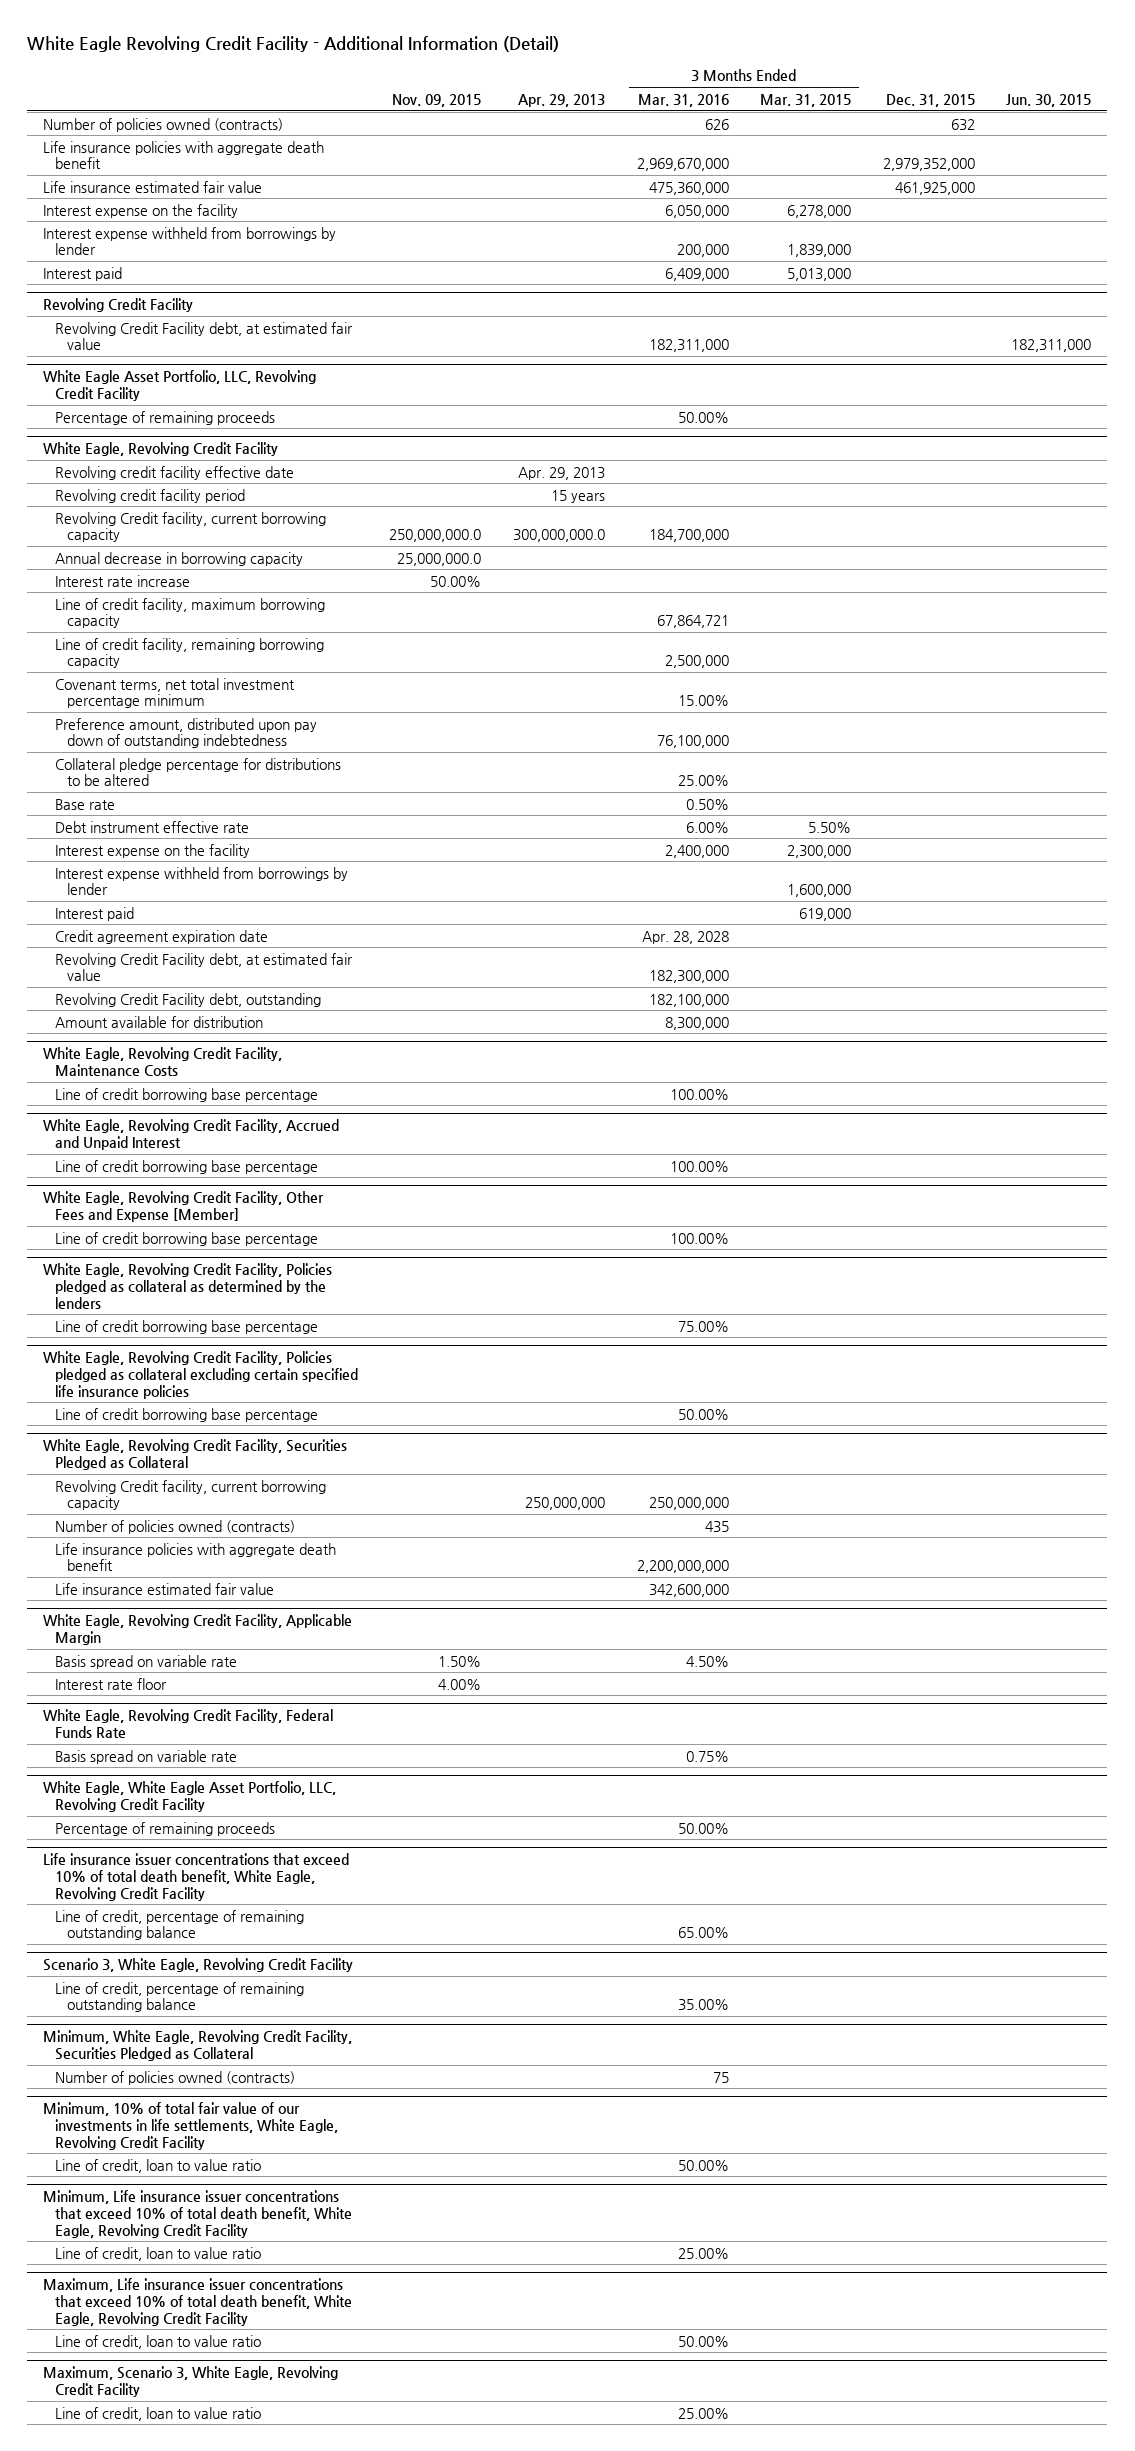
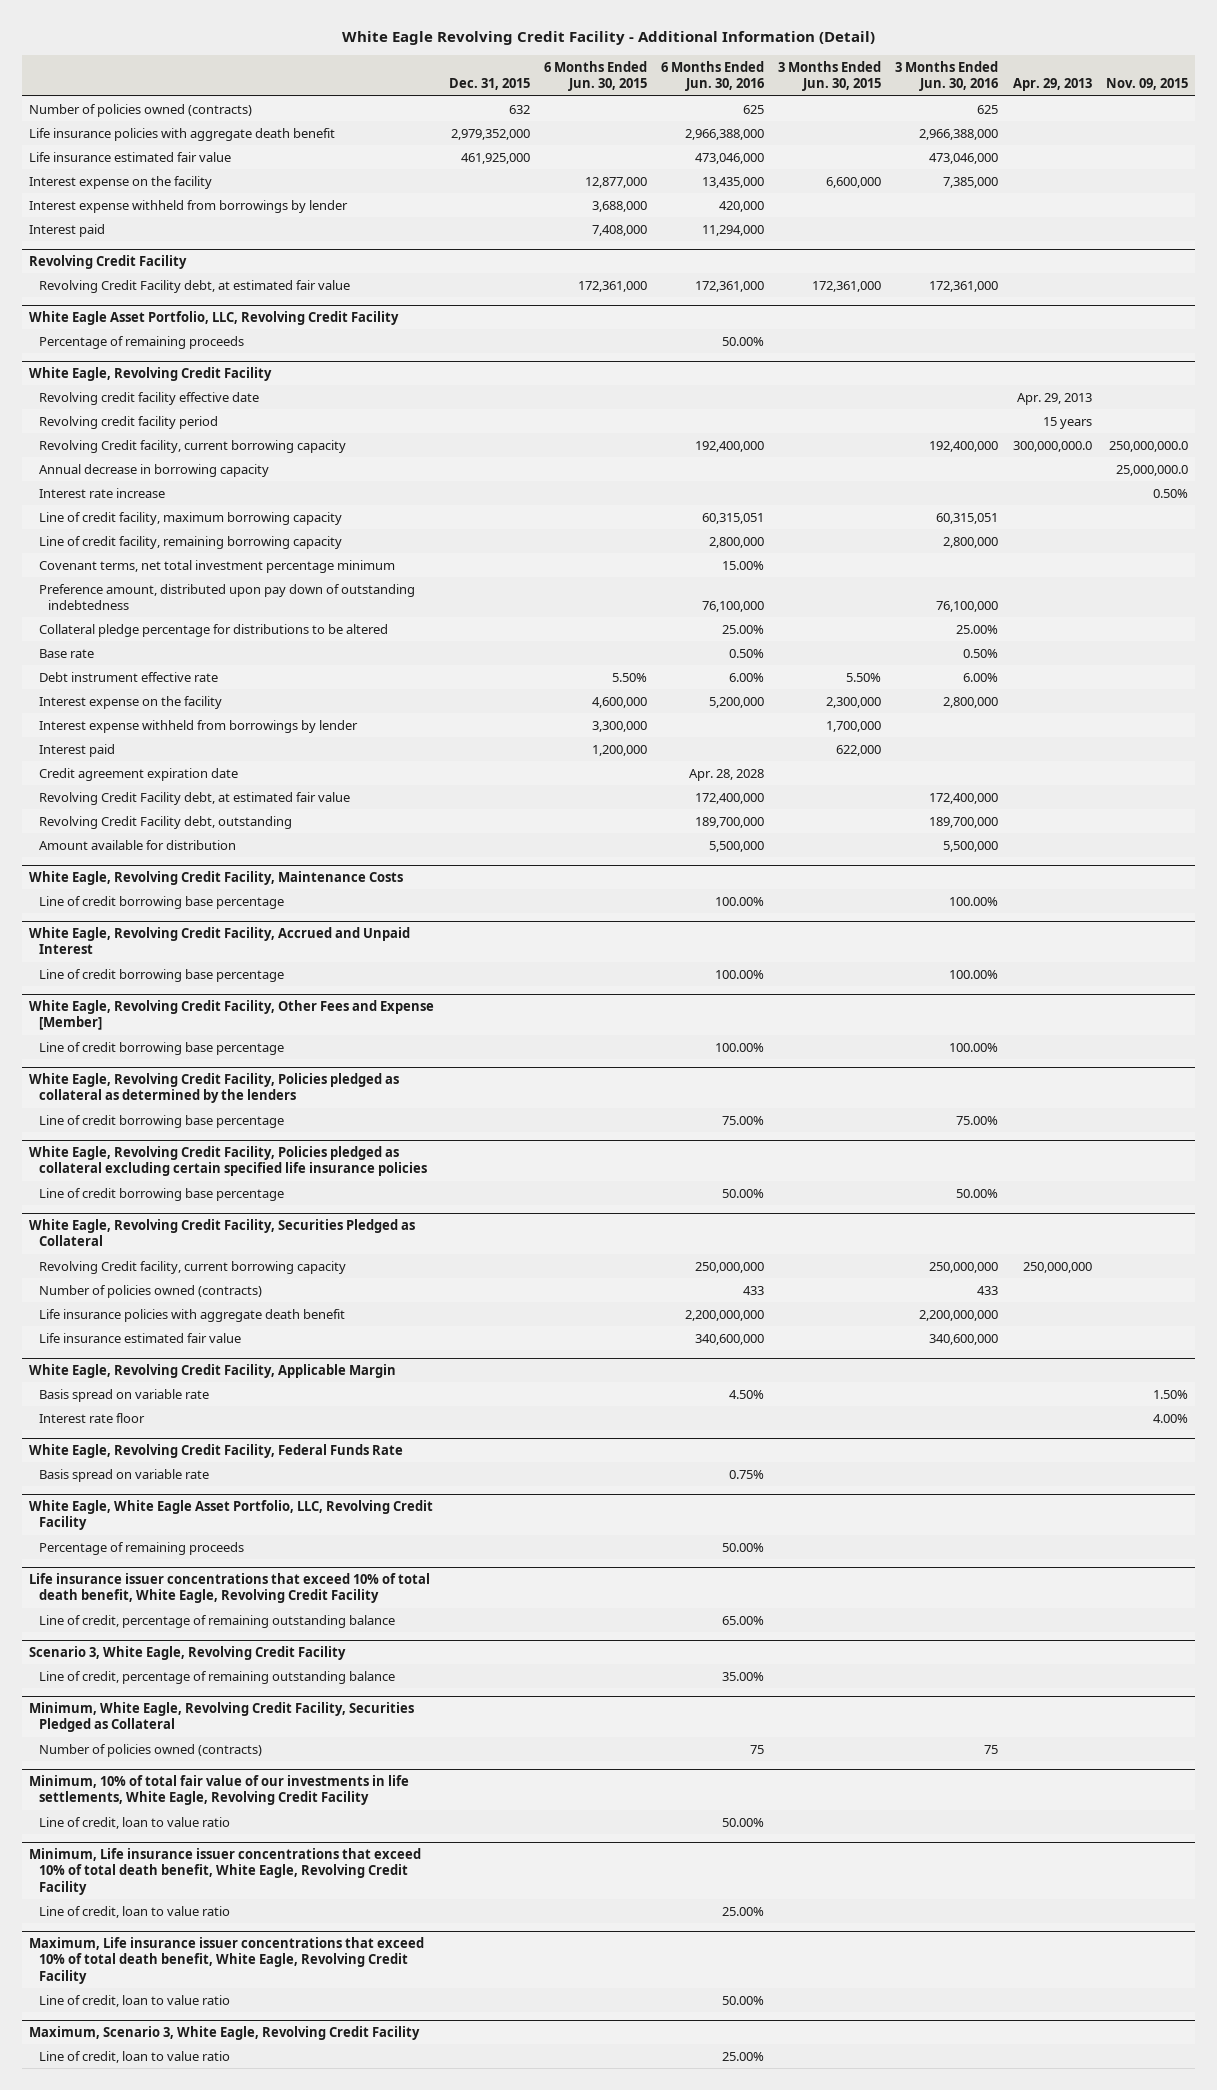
- | Nov. 09, 2015 | Apr. 29, 2013 | 3 Months Ended Mar. 31, 2016 | 3 Months Ended Mar. 31, 2015 | Dec. 31, 2015 | Jun. 30, 2015
+ | Dec. 31, 2015 | 6 Months Ended Jun. 30, 2015 | 6 Months Ended Jun. 30, 2016 | 3 Months Ended Jun. 30, 2015 | 3 Months Ended Jun. 30, 2016 | Apr. 29, 2013 | Nov. 09, 2015
@ White Eagle, Revolving Credit Facility
- Interest rate increase | 50.00% | | | | |
+ Interest rate increase | | | | | | | 0.50%

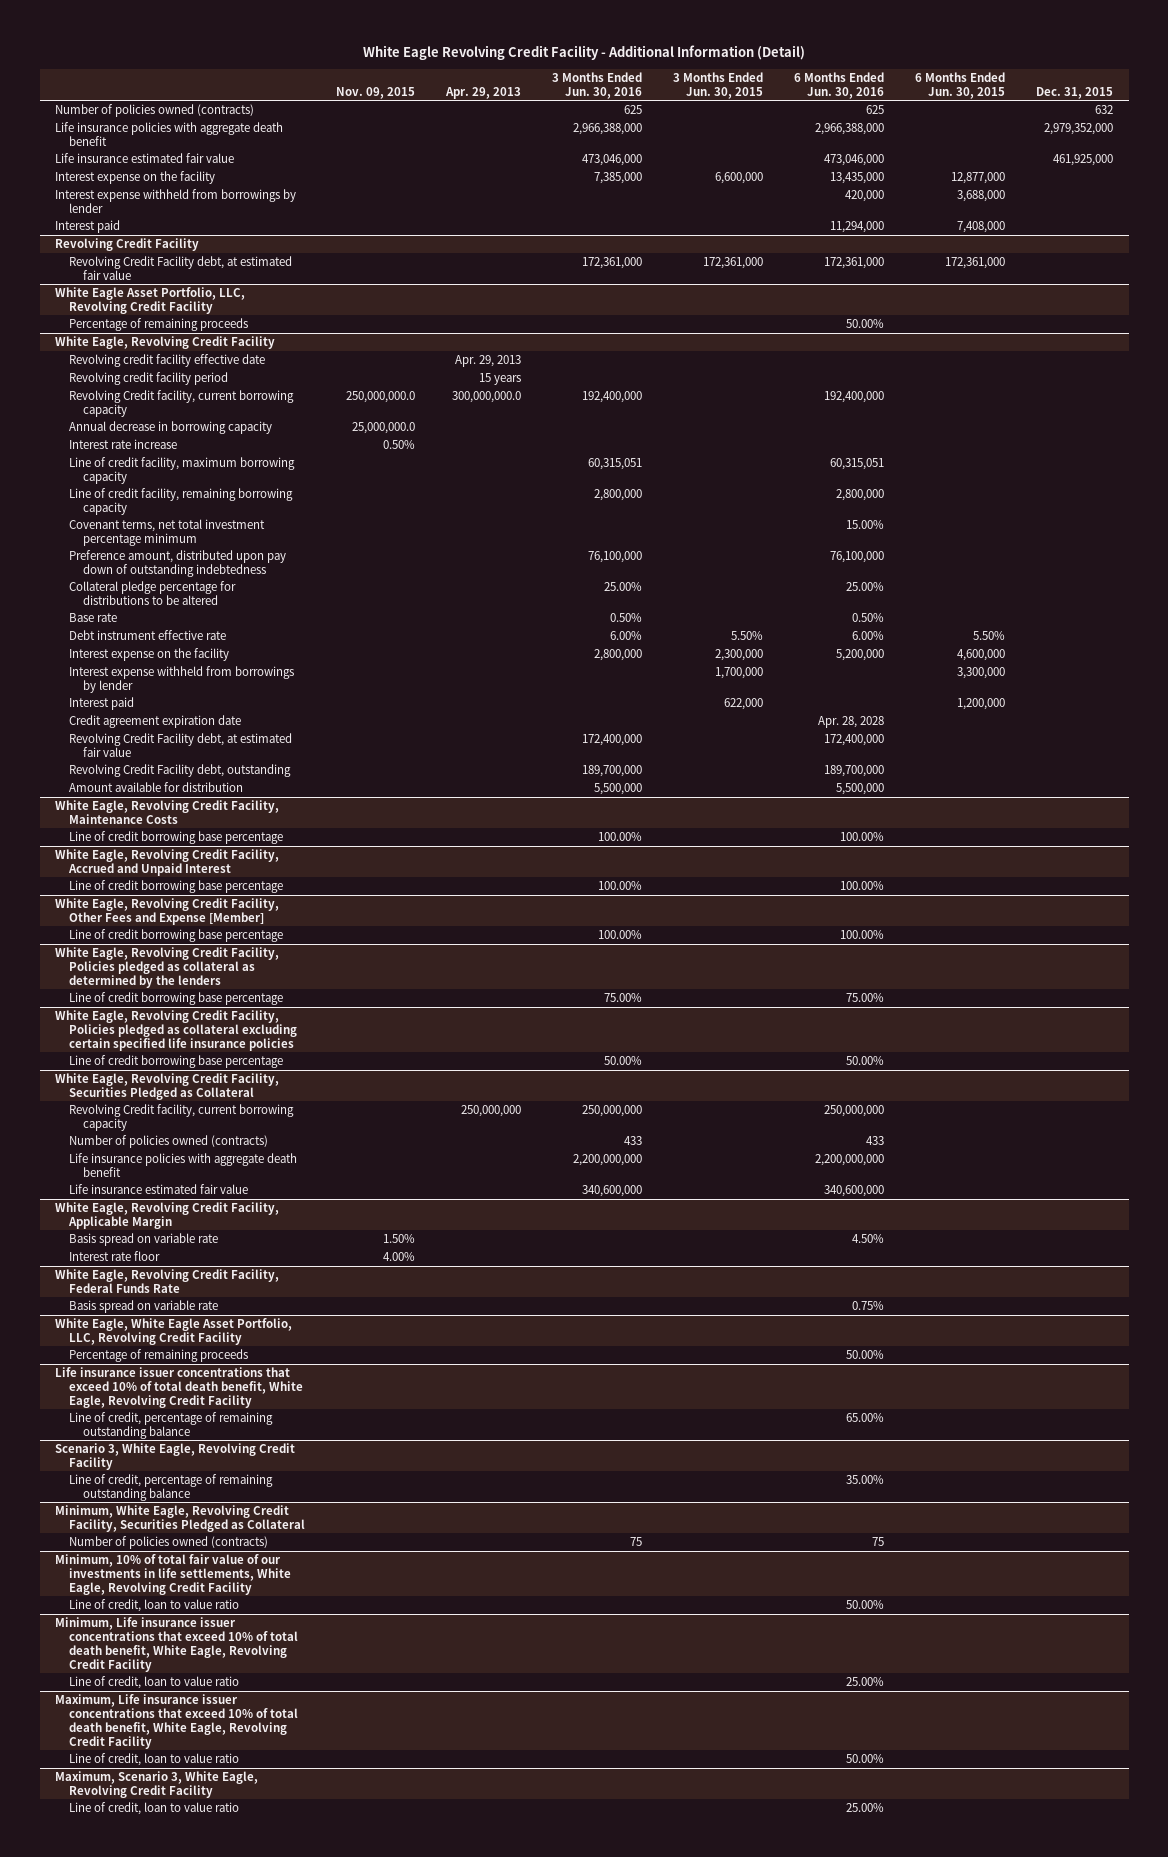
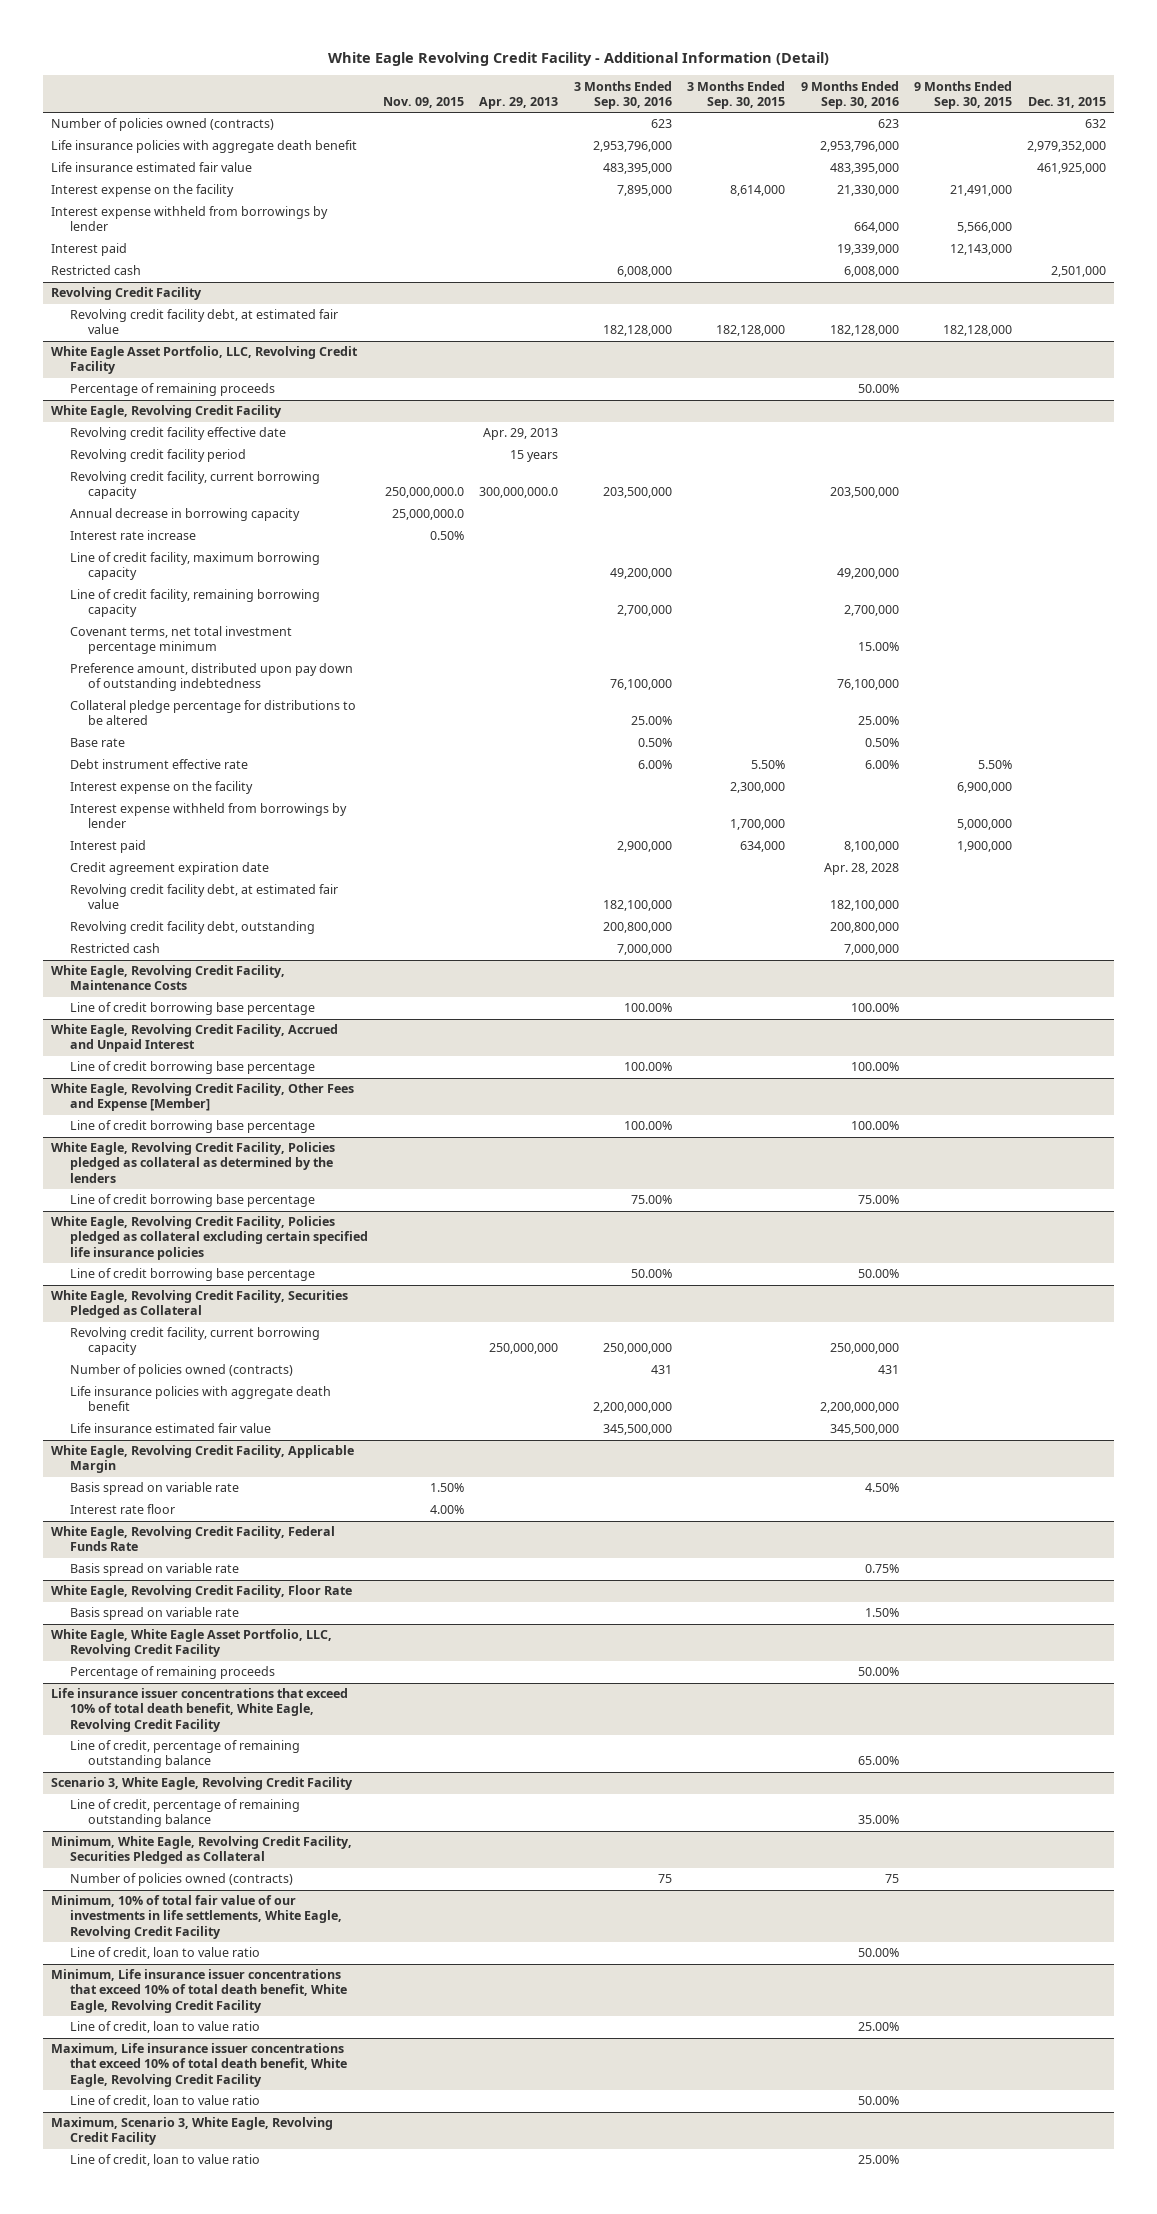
- | Nov. 09, 2015 | Apr. 29, 2013 | 3 Months Ended Jun. 30, 2016 | 3 Months Ended Jun. 30, 2015 | 6 Months Ended Jun. 30, 2016 | 6 Months Ended Jun. 30, 2015 | Dec. 31, 2015
+ | Nov. 09, 2015 | Apr. 29, 2013 | 3 Months Ended Sep. 30, 2016 | 3 Months Ended Sep. 30, 2015 | 9 Months Ended Sep. 30, 2016 | 9 Months Ended Sep. 30, 2015 | Dec. 31, 2015
+ Restricted cash | | | 6,008,000 | | 6,008,000 | | 2,501,000
@ Revolving Credit Facility
- Revolving Credit Facility debt, at estimated fair value | | | 172,361,000 | 172,361,000 | 172,361,000 | 172,361,000 |
+ Revolving credit facility debt, at estimated fair value | | | 182,128,000 | 182,128,000 | 182,128,000 | 182,128,000 |
@ White Eagle, Revolving Credit Facility
- Revolving Credit facility, current borrowing capacity | 250,000,000.0 | 300,000,000.0 | 192,400,000 | | 192,400,000 | |
+ Revolving credit facility, current borrowing capacity | 250,000,000.0 | 300,000,000.0 | 203,500,000 | | 203,500,000 | |
- Revolving Credit Facility debt, at estimated fair value | | | 172,400,000 | | 172,400,000 | |
- Revolving Credit Facility debt, outstanding | | | 189,700,000 | | 189,700,000 | |
- Amount available for distribution | | | 5,500,000 | | 5,500,000 | |
+ Revolving credit facility debt, at estimated fair value | | | 182,100,000 | | 182,100,000 | |
+ Revolving credit facility debt, outstanding | | | 200,800,000 | | 200,800,000 | |
+ Restricted cash | | | 7,000,000 | | 7,000,000 | |
@ White Eagle, Revolving Credit Facility, Securities Pledged as Collateral
- Revolving Credit facility, current borrowing capacity | | 250,000,000 | 250,000,000 | | 250,000,000 | |
+ Revolving credit facility, current borrowing capacity | | 250,000,000 | 250,000,000 | | 250,000,000 | |
+ White Eagle, Revolving Credit Facility, Floor Rate
+ Basis spread on variable rate | | | | | 1.50% | |

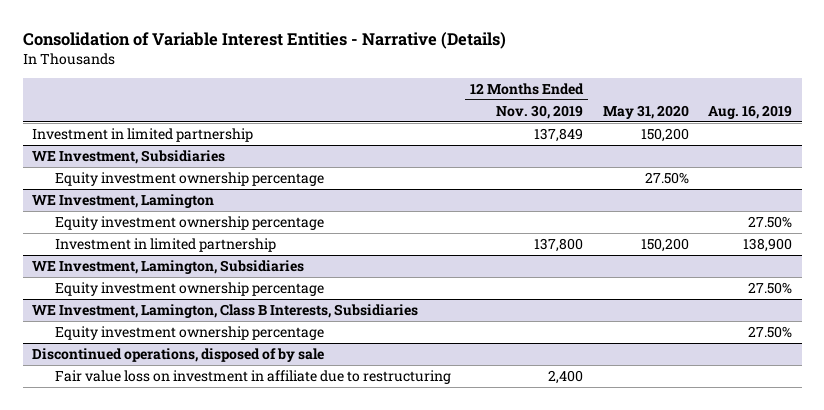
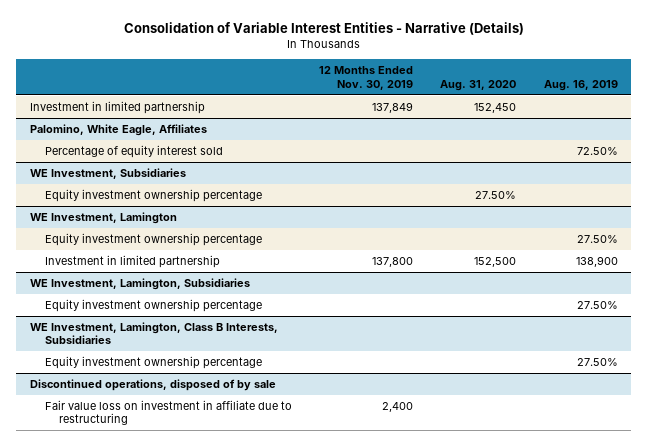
- | 12 Months Ended Nov. 30, 2019 | May 31, 2020 | Aug. 16, 2019
+ | 12 Months Ended Nov. 30, 2019 | Aug. 31, 2020 | Aug. 16, 2019
+ Palomino, White Eagle, Affiliates
+ Percentage of equity interest sold | | | 72.50%

